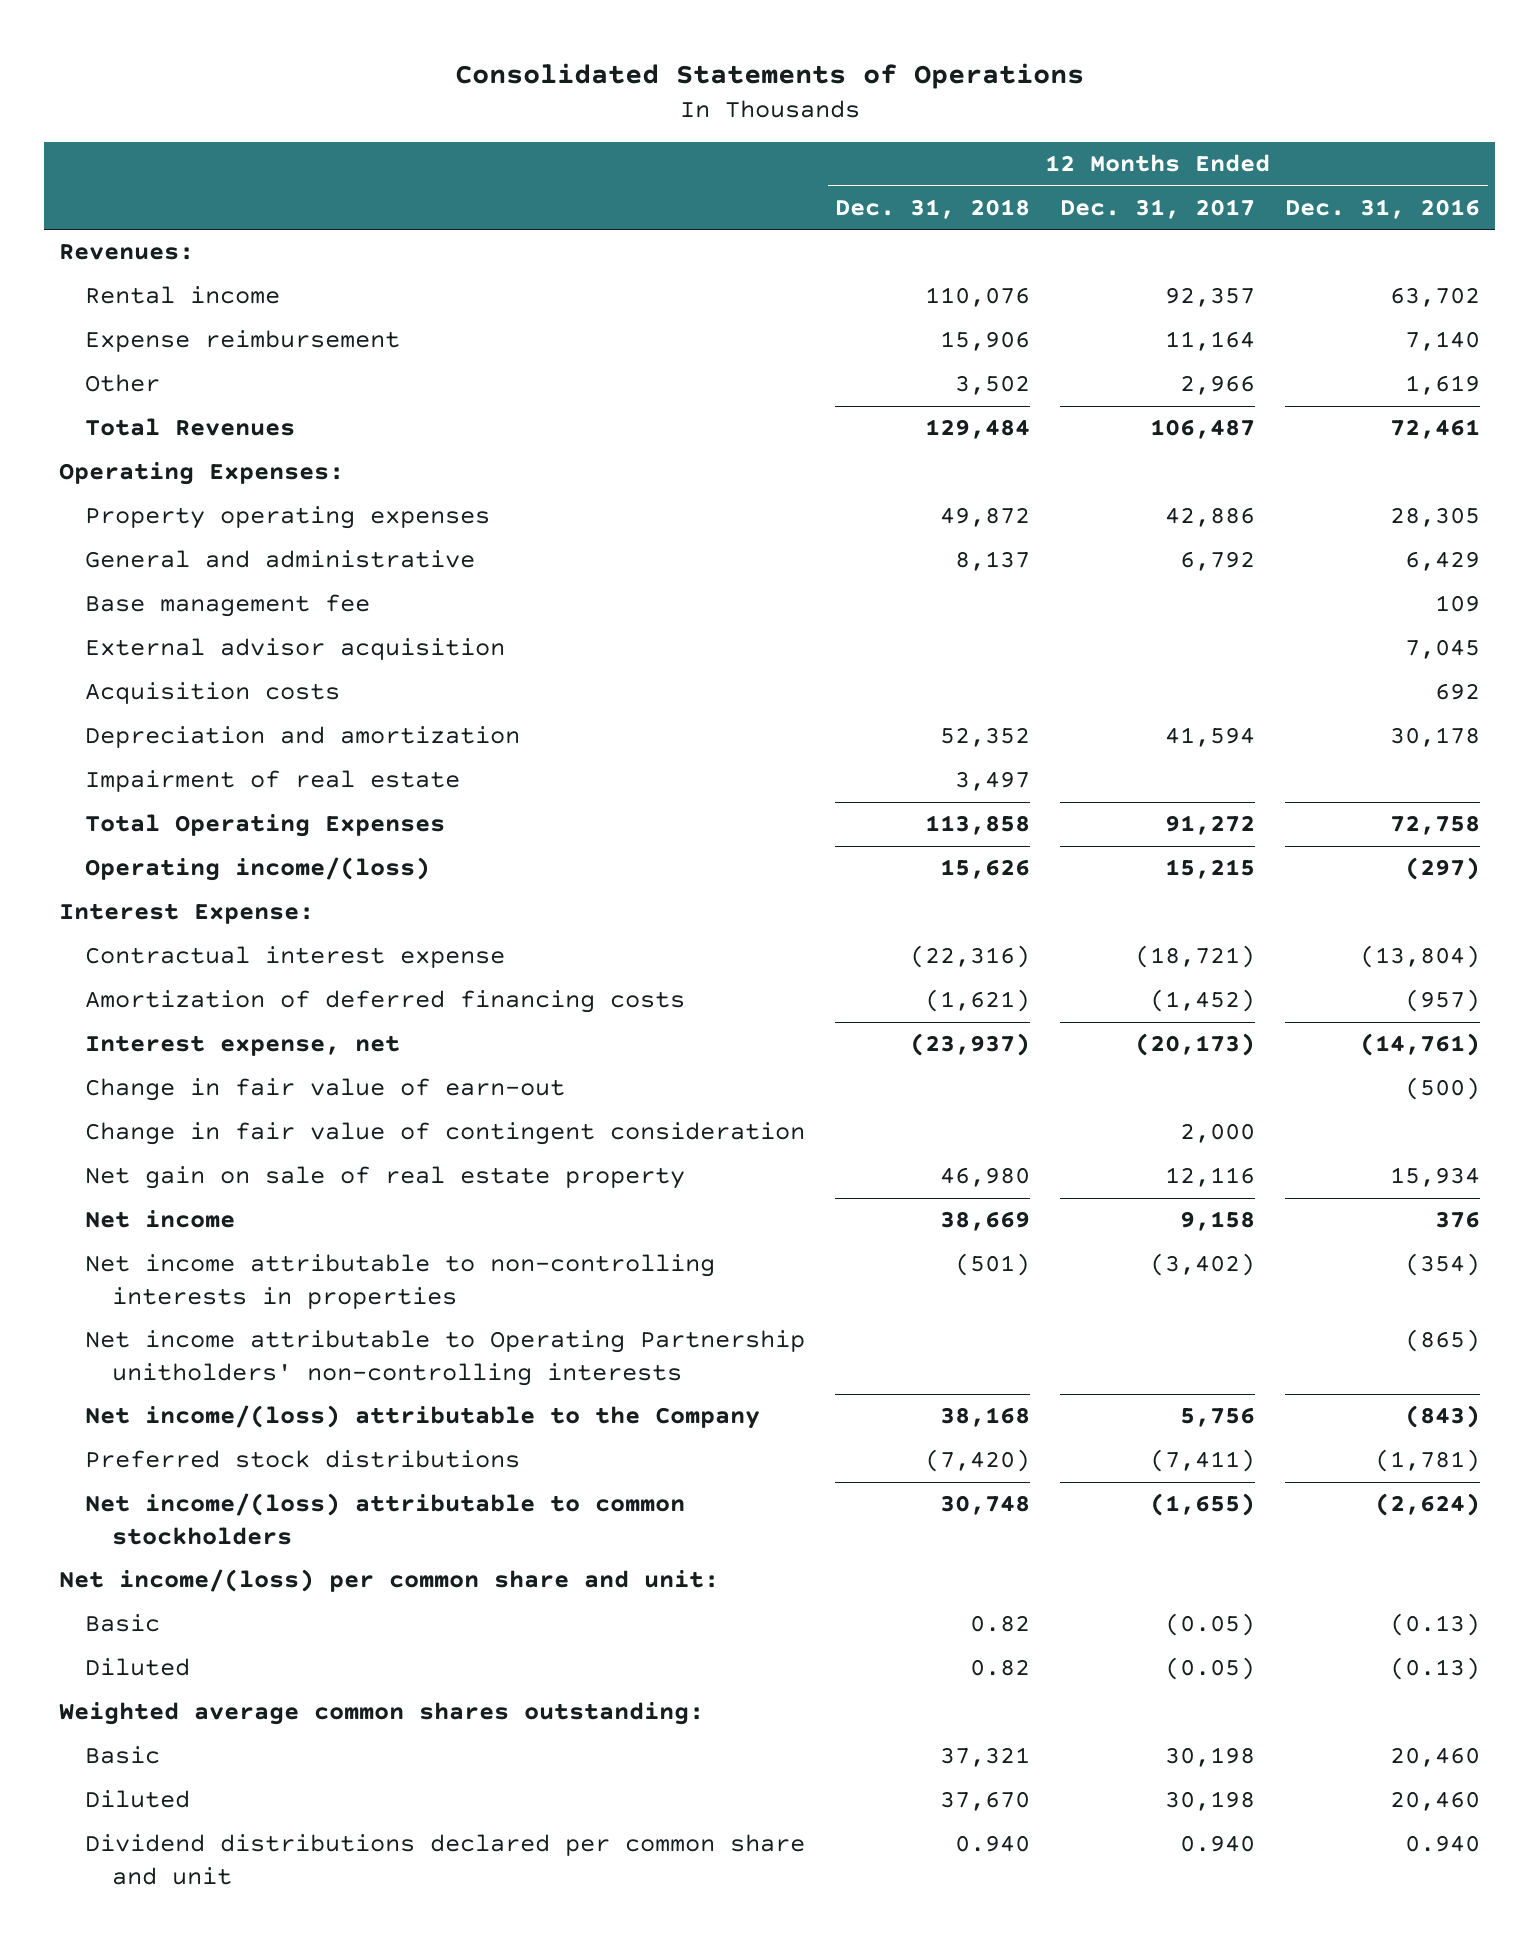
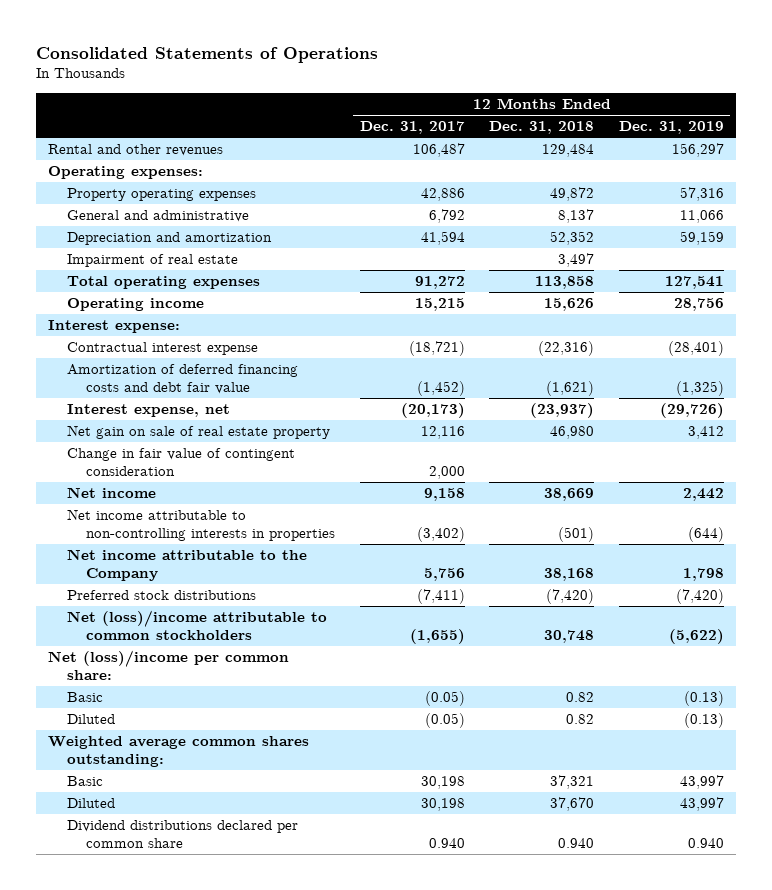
- | 12 Months Ended Dec. 31, 2018 | 12 Months Ended Dec. 31, 2017 | 12 Months Ended Dec. 31, 2016
+ | 12 Months Ended Dec. 31, 2017 | 12 Months Ended Dec. 31, 2018 | 12 Months Ended Dec. 31, 2019
- Revenues:
- Rental income | 110,076 | 92,357 | 63,702
- Expense reimbursement | 15,906 | 11,164 | 7,140
- Other | 3,502 | 2,966 | 1,619
- Total Revenues | 129,484 | 106,487 | 72,461
- Operating Expenses:
+ Rental and other revenues | 106,487 | 129,484 | 156,297
+ Operating expenses:
- Base management fee | | | 109
- External advisor acquisition | | | 7,045
- Acquisition costs | | | 692
- Total Operating Expenses | 113,858 | 91,272 | 72,758
- Operating income/(loss) | 15,626 | 15,215 | (297)
- Interest Expense:
+ Total operating expenses | 91,272 | 113,858 | 127,541
+ Operating income | 15,215 | 15,626 | 28,756
+ Interest expense:
- Amortization of deferred financing costs | (1,621) | (1,452) | (957)
+ Amortization of deferred financing costs and debt fair value | (1,452) | (1,621) | (1,325)
- Change in fair value of earn-out | | | (500)
moved down: Change in fair value of contingent consideration | 2,000 | |
- Net income attributable to Operating Partnership unitholders' non-controlling interests | | | (865)
- Net income/(loss) attributable to the Company | 38,168 | 5,756 | (843)
+ Net income attributable to the Company | 5,756 | 38,168 | 1,798
- Net income/(loss) attributable to common stockholders | 30,748 | (1,655) | (2,624)
- Net income/(loss) per common share and unit:
+ Net (loss)/income attributable to common stockholders | (1,655) | 30,748 | (5,622)
+ Net (loss)/income per common share:
- Dividend distributions declared per common share and unit | 0.940 | 0.940 | 0.940
+ Dividend distributions declared per common share | 0.940 | 0.940 | 0.940

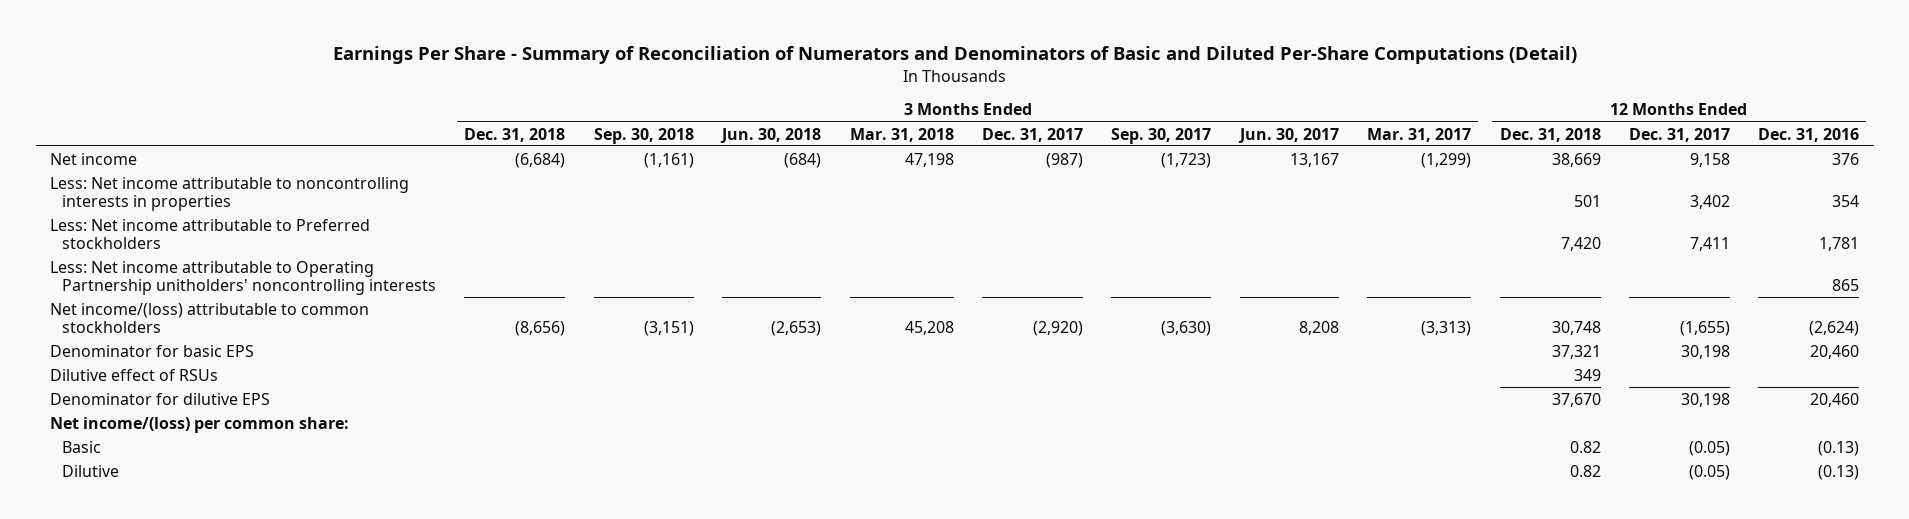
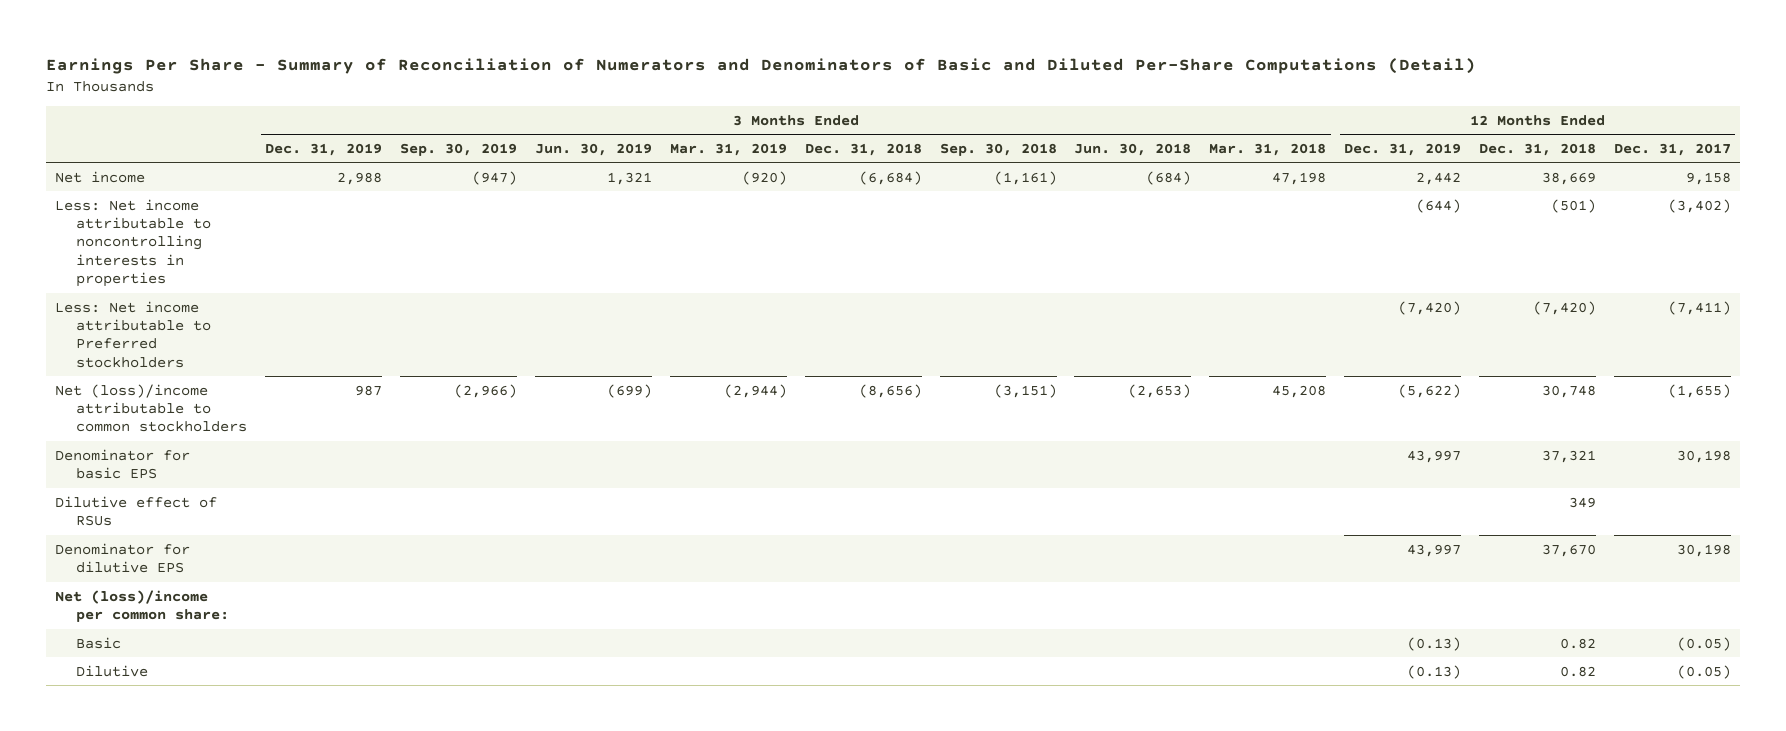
- | 3 Months Ended Dec. 31, 2018 | 3 Months Ended Sep. 30, 2018 | 3 Months Ended Jun. 30, 2018 | 3 Months Ended Mar. 31, 2018 | 3 Months Ended Dec. 31, 2017 | 3 Months Ended Sep. 30, 2017 | 3 Months Ended Jun. 30, 2017 | 3 Months Ended Mar. 31, 2017 | 12 Months Ended Dec. 31, 2018 | 12 Months Ended Dec. 31, 2017 | 12 Months Ended Dec. 31, 2016
+ | 3 Months Ended Dec. 31, 2019 | 3 Months Ended Sep. 30, 2019 | 3 Months Ended Jun. 30, 2019 | 3 Months Ended Mar. 31, 2019 | 3 Months Ended Dec. 31, 2018 | 3 Months Ended Sep. 30, 2018 | 3 Months Ended Jun. 30, 2018 | 3 Months Ended Mar. 31, 2018 | 12 Months Ended Dec. 31, 2019 | 12 Months Ended Dec. 31, 2018 | 12 Months Ended Dec. 31, 2017
- Less: Net income attributable to noncontrolling interests in properties | | | | | | | | | 501 | 3,402 | 354
- Less: Net income attributable to Preferred stockholders | | | | | | | | | 7,420 | 7,411 | 1,781
- Less: Net income attributable to Operating Partnership unitholders' noncontrolling interests | | | | | | | | | | | 865
- Net income/(loss) attributable to common stockholders | (8,656) | (3,151) | (2,653) | 45,208 | (2,920) | (3,630) | 8,208 | (3,313) | 30,748 | (1,655) | (2,624)
+ Less: Net income attributable to noncontrolling interests in properties | | | | | | | | | (644) | (501) | (3,402)
+ Less: Net income attributable to Preferred stockholders | | | | | | | | | (7,420) | (7,420) | (7,411)
+ Net (loss)/income attributable to common stockholders | 987 | (2,966) | (699) | (2,944) | (8,656) | (3,151) | (2,653) | 45,208 | (5,622) | 30,748 | (1,655)
- Net income/(loss) per common share:
+ Net (loss)/income per common share:

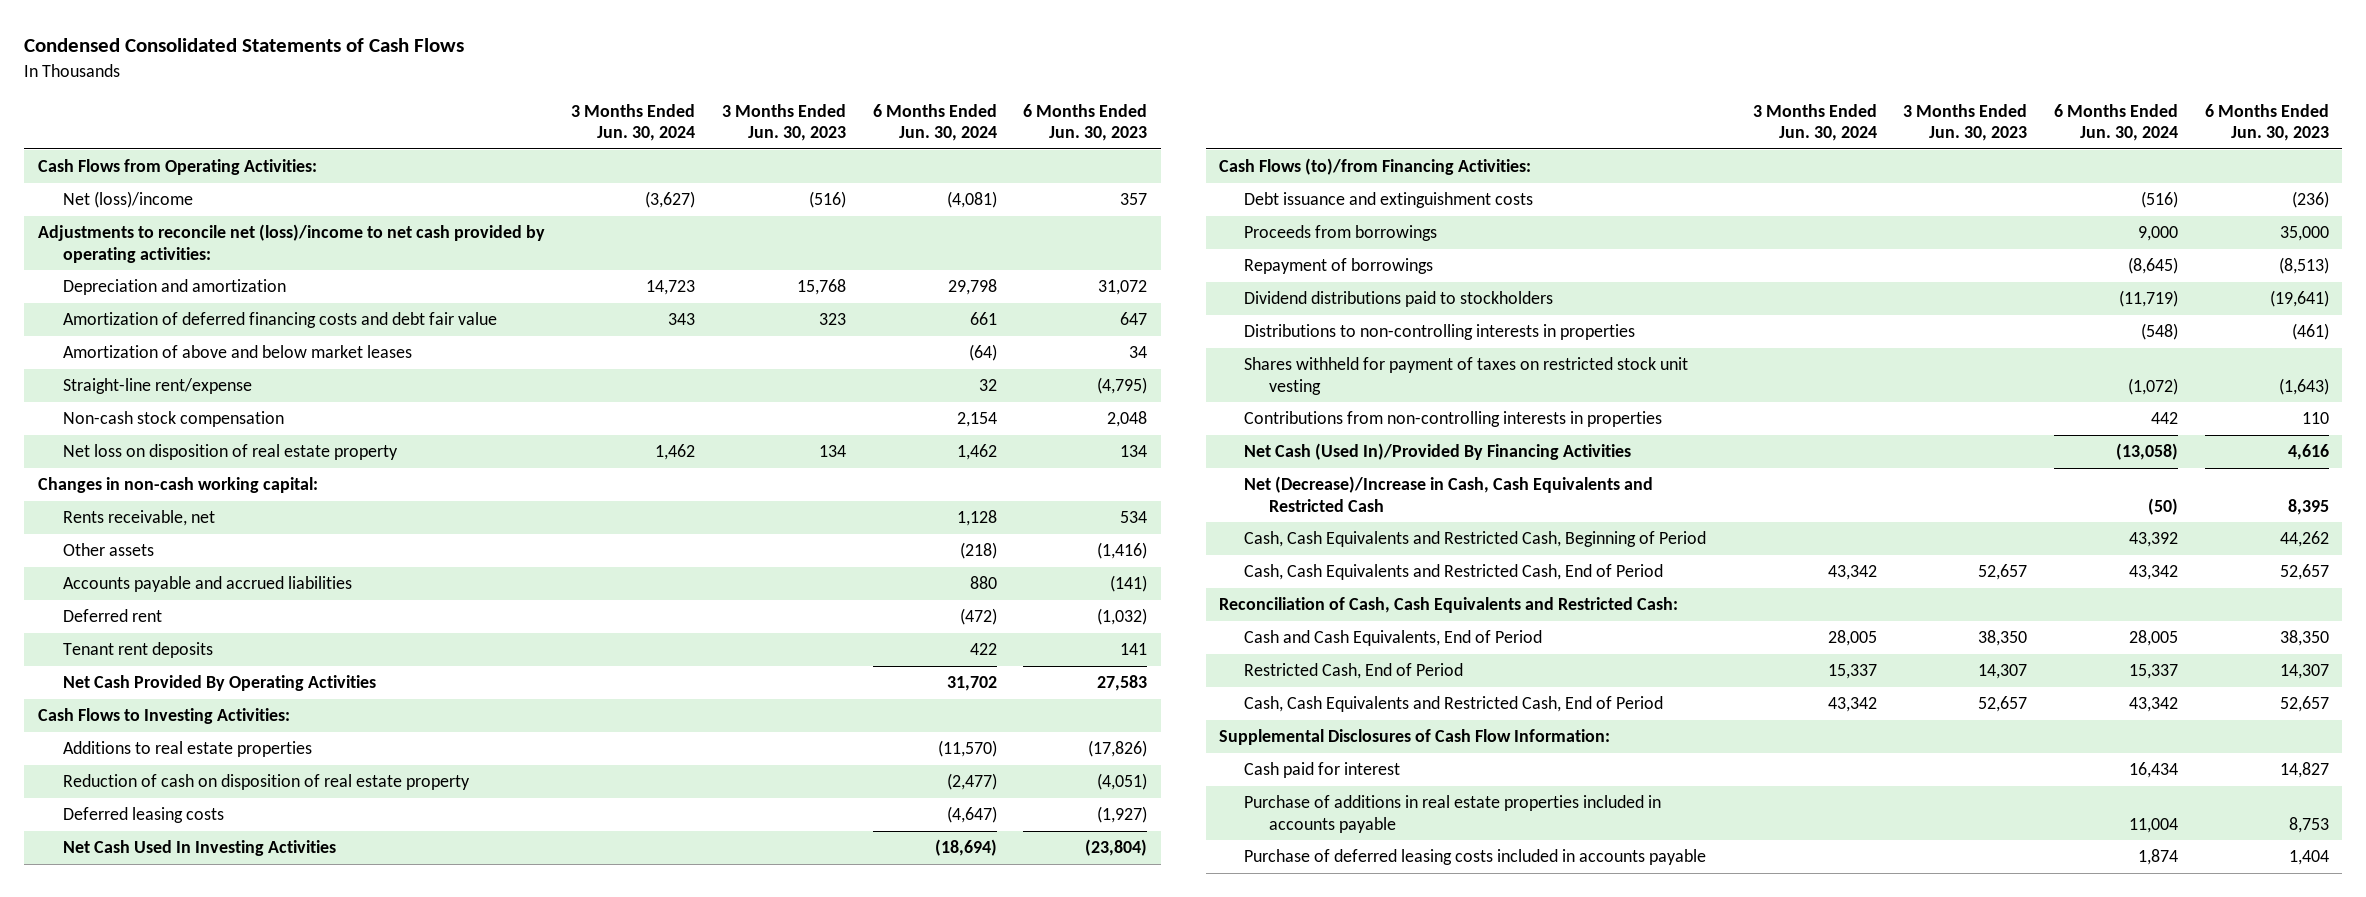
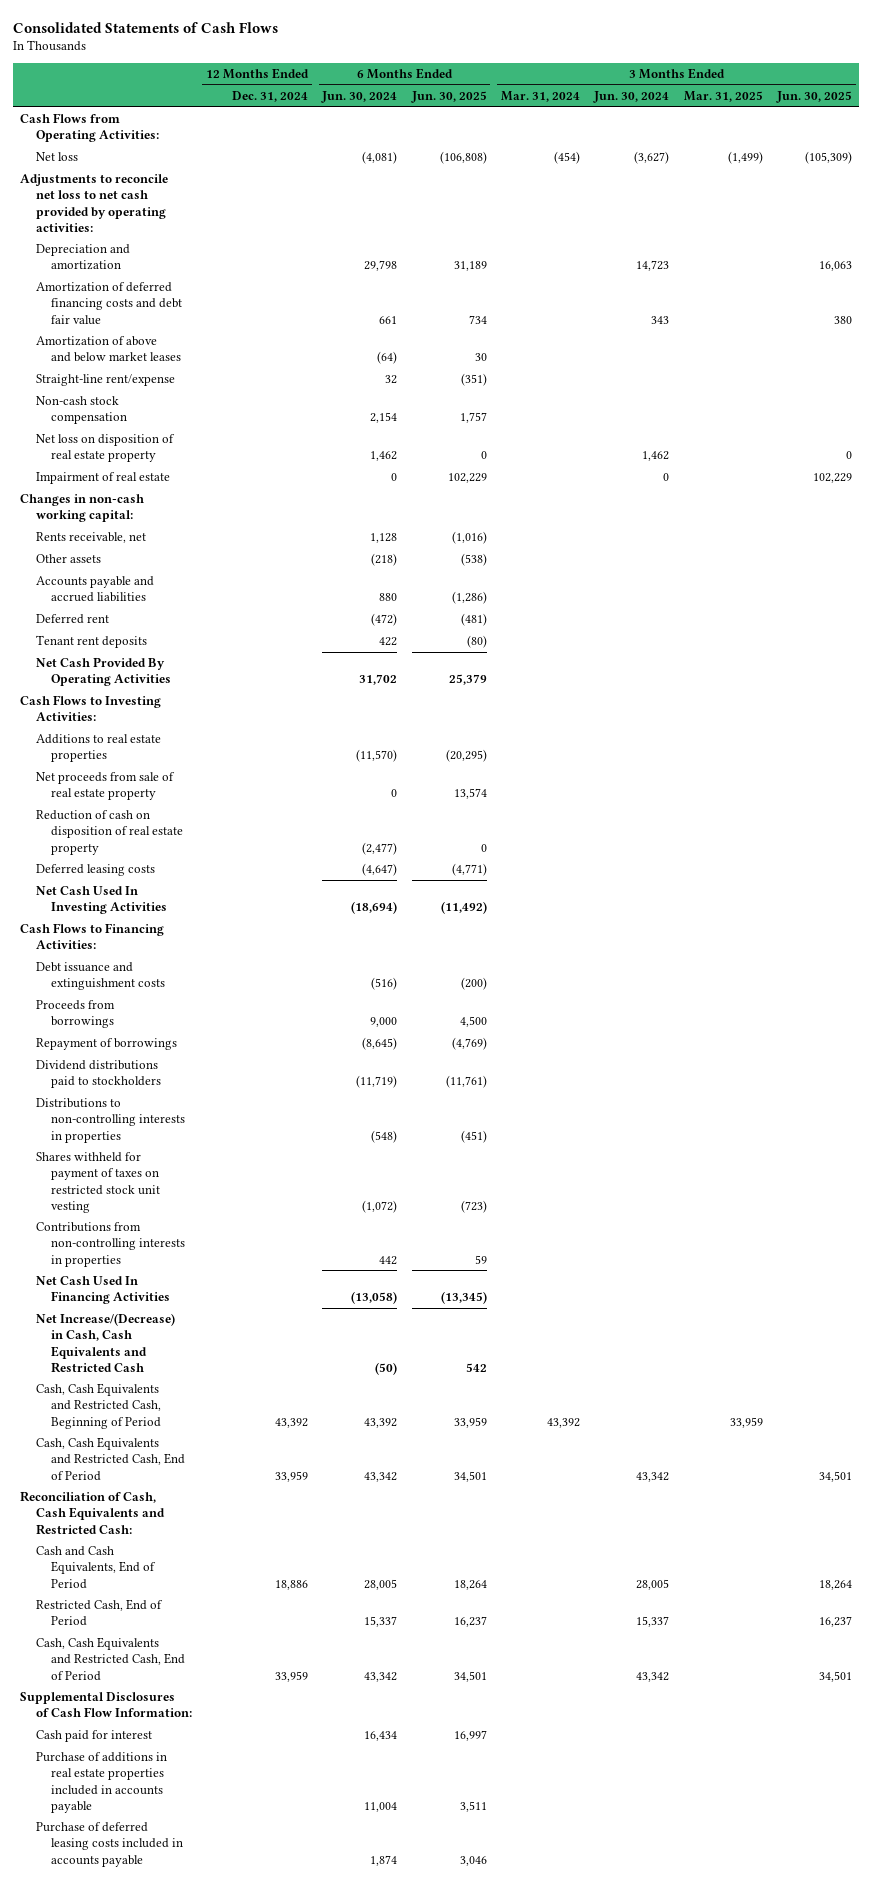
- Condensed Consolidated Statements of Cash Flows
+ Consolidated Statements of Cash Flows
- | 3 Months Ended Jun. 30, 2024 | 3 Months Ended Jun. 30, 2023 | 6 Months Ended Jun. 30, 2024 | 6 Months Ended Jun. 30, 2023
+ | 12 Months Ended Dec. 31, 2024 | 6 Months Ended Jun. 30, 2024 | 6 Months Ended Jun. 30, 2025 | 3 Months Ended Mar. 31, 2024 | 3 Months Ended Jun. 30, 2024 | 3 Months Ended Mar. 31, 2025 | 3 Months Ended Jun. 30, 2025
- Net (loss)/income | (3,627) | (516) | (4,081) | 357
- Adjustments to reconcile net (loss)/income to net cash provided by operating activities:
+ Net loss | | (4,081) | (106,808) | (454) | (3,627) | (1,499) | (105,309)
+ Adjustments to reconcile net loss to net cash provided by operating activities:
+ Impairment of real estate | | 0 | 102,229 | | 0 | | 102,229
+ Net proceeds from sale of real estate property | | 0 | 13,574 | | | |
- Cash Flows (to)/from Financing Activities:
+ Cash Flows to Financing Activities:
- Net Cash (Used In)/Provided By Financing Activities | | | (13,058) | 4,616
- Net (Decrease)/Increase in Cash, Cash Equivalents and Restricted Cash | | | (50) | 8,395
+ Net Cash Used In Financing Activities | | (13,058) | (13,345) | | | |
+ Net Increase/(Decrease) in Cash, Cash Equivalents and Restricted Cash | | (50) | 542 | | | |

